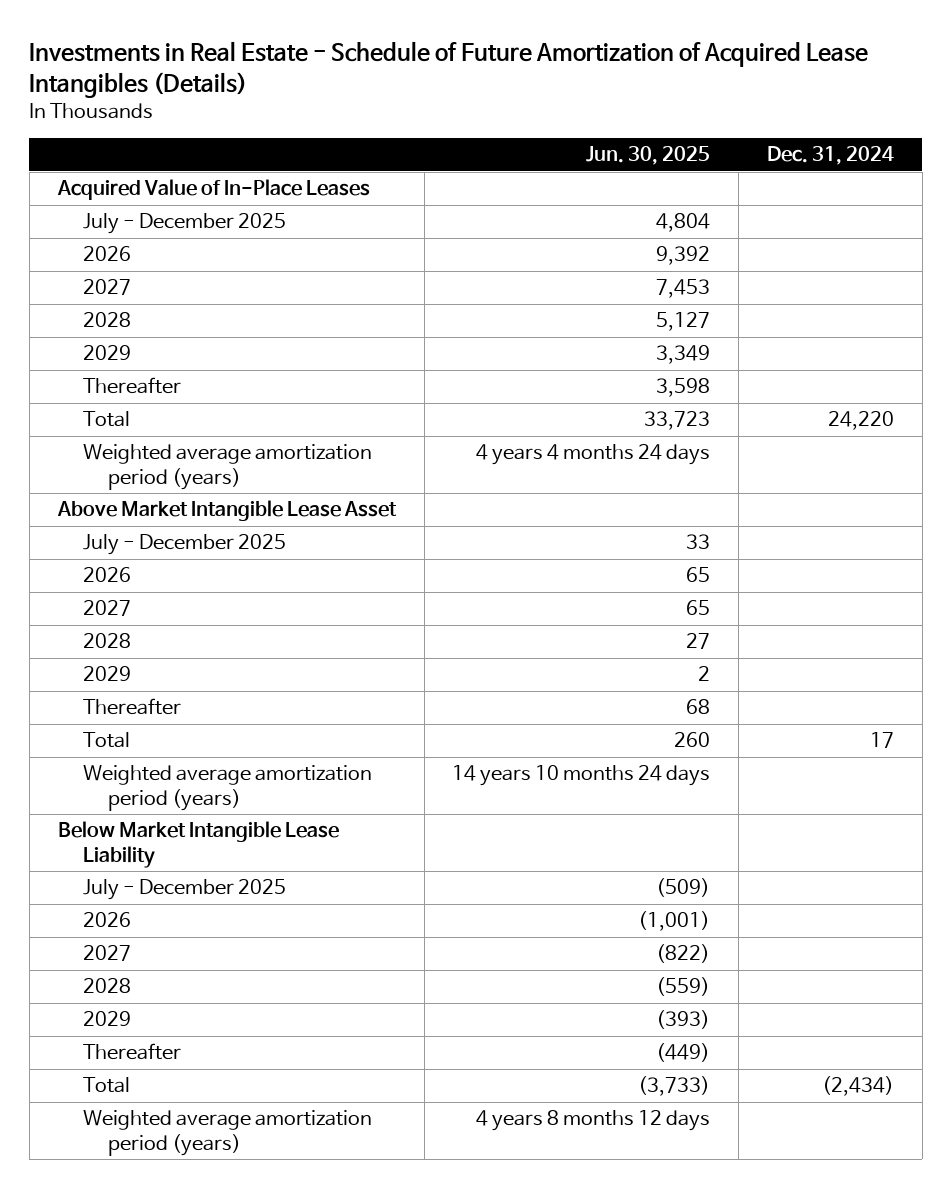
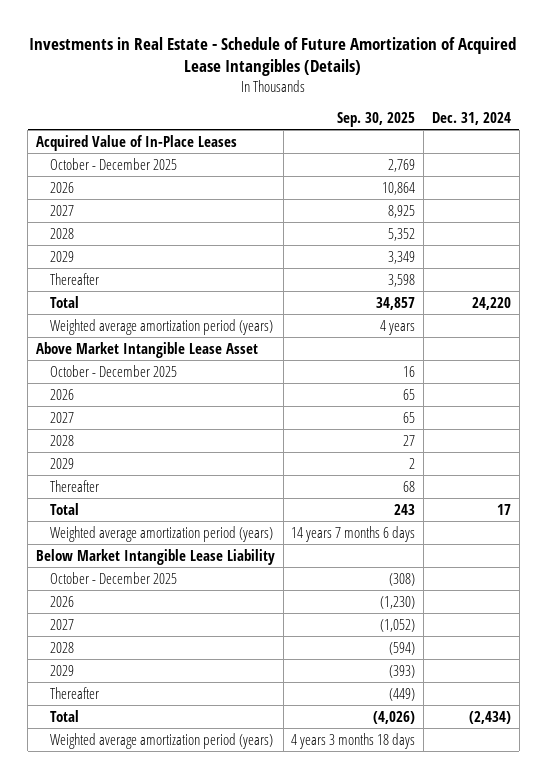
- | Jun. 30, 2025 | Dec. 31, 2024
+ | Sep. 30, 2025 | Dec. 31, 2024
- July - December 2025 | 4,804 |
+ October - December 2025 | 2,769 |
- July - December 2025 | 33 |
+ October - December 2025 | 16 |
- July - December 2025 | (509) |
+ October - December 2025 | (308) |

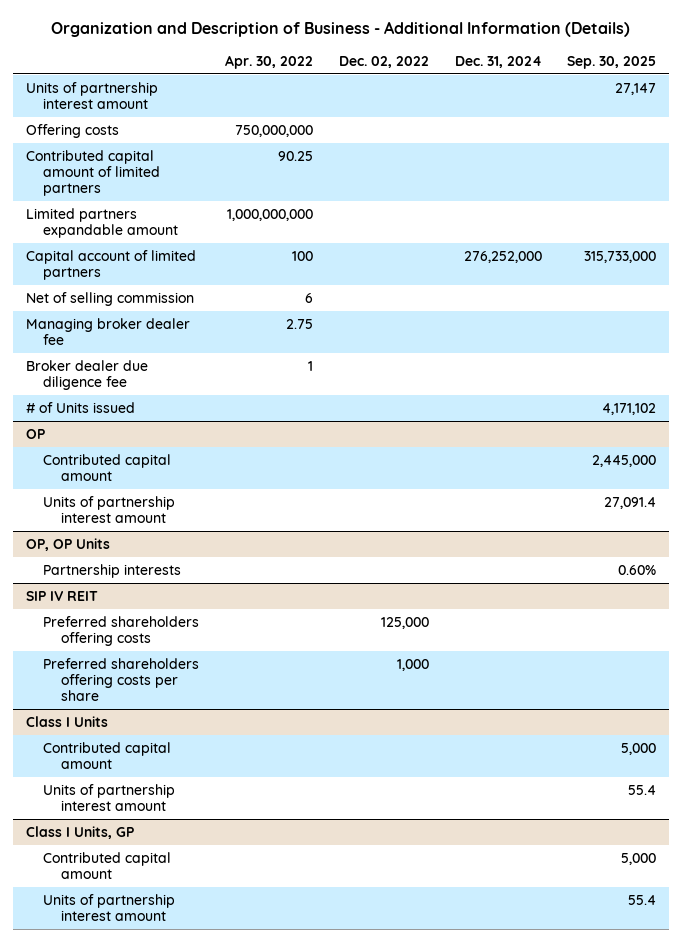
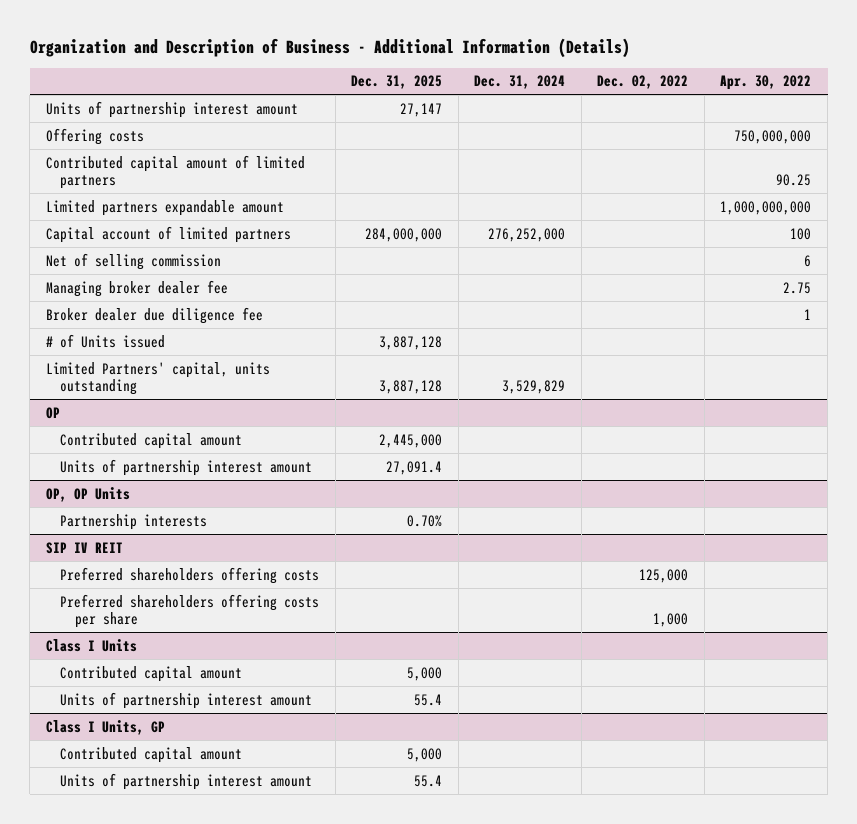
- | Apr. 30, 2022 | Dec. 02, 2022 | Dec. 31, 2024 | Sep. 30, 2025
+ | Dec. 31, 2025 | Dec. 31, 2024 | Dec. 02, 2022 | Apr. 30, 2022
+ Limited Partners' capital, units outstanding | 3,887,128 | 3,529,829 | |

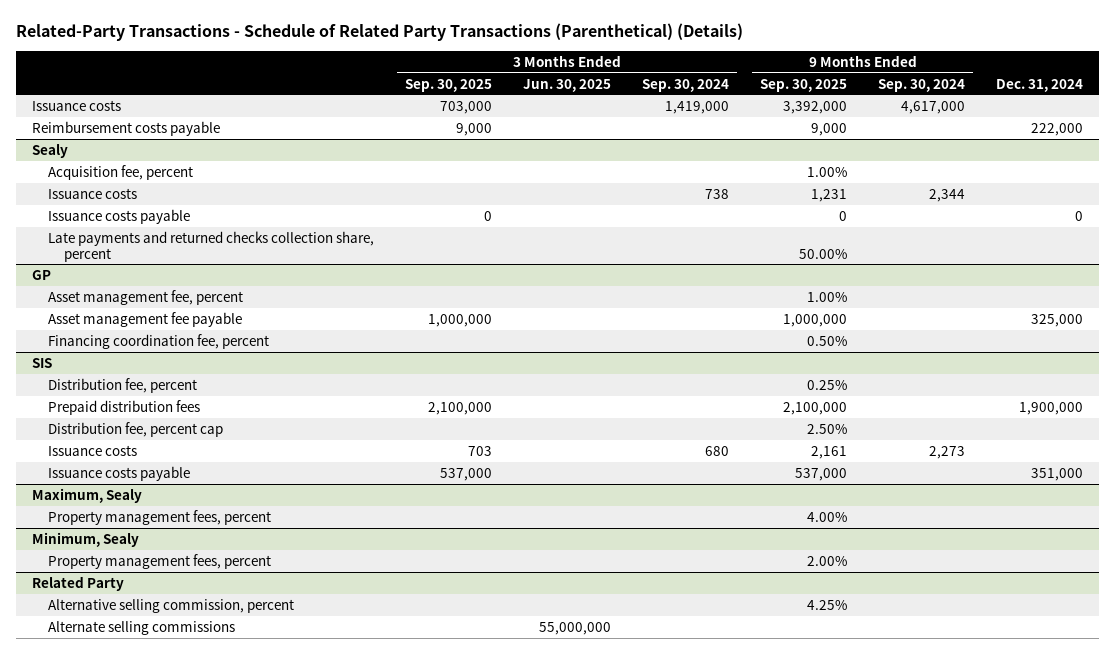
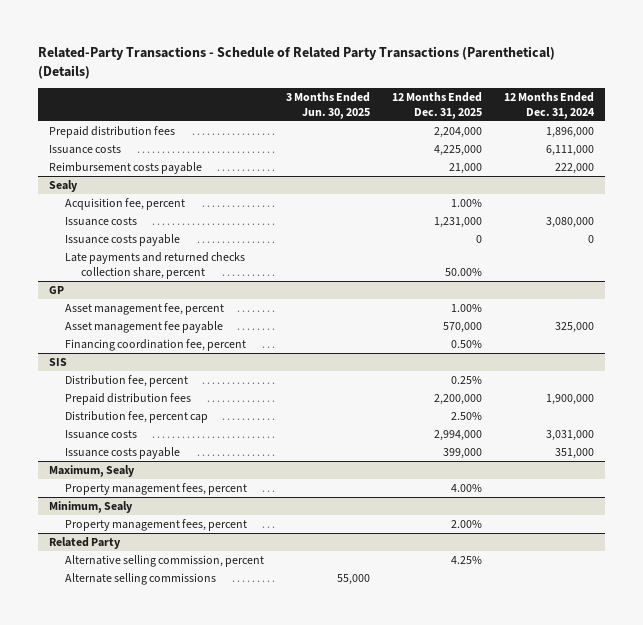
- | 3 Months Ended Sep. 30, 2025 | 3 Months Ended Jun. 30, 2025 | 3 Months Ended Sep. 30, 2024 | 9 Months Ended Sep. 30, 2025 | 9 Months Ended Sep. 30, 2024 | Dec. 31, 2024
+ | 3 Months Ended Jun. 30, 2025 | 12 Months Ended Dec. 31, 2025 | 12 Months Ended Dec. 31, 2024
+ Prepaid distribution fees | | 2,204,000 | 1,896,000
@ Related Party
- Alternate selling commissions | | 55,000,000 | | | |
+ Alternate selling commissions | 55,000 | |

